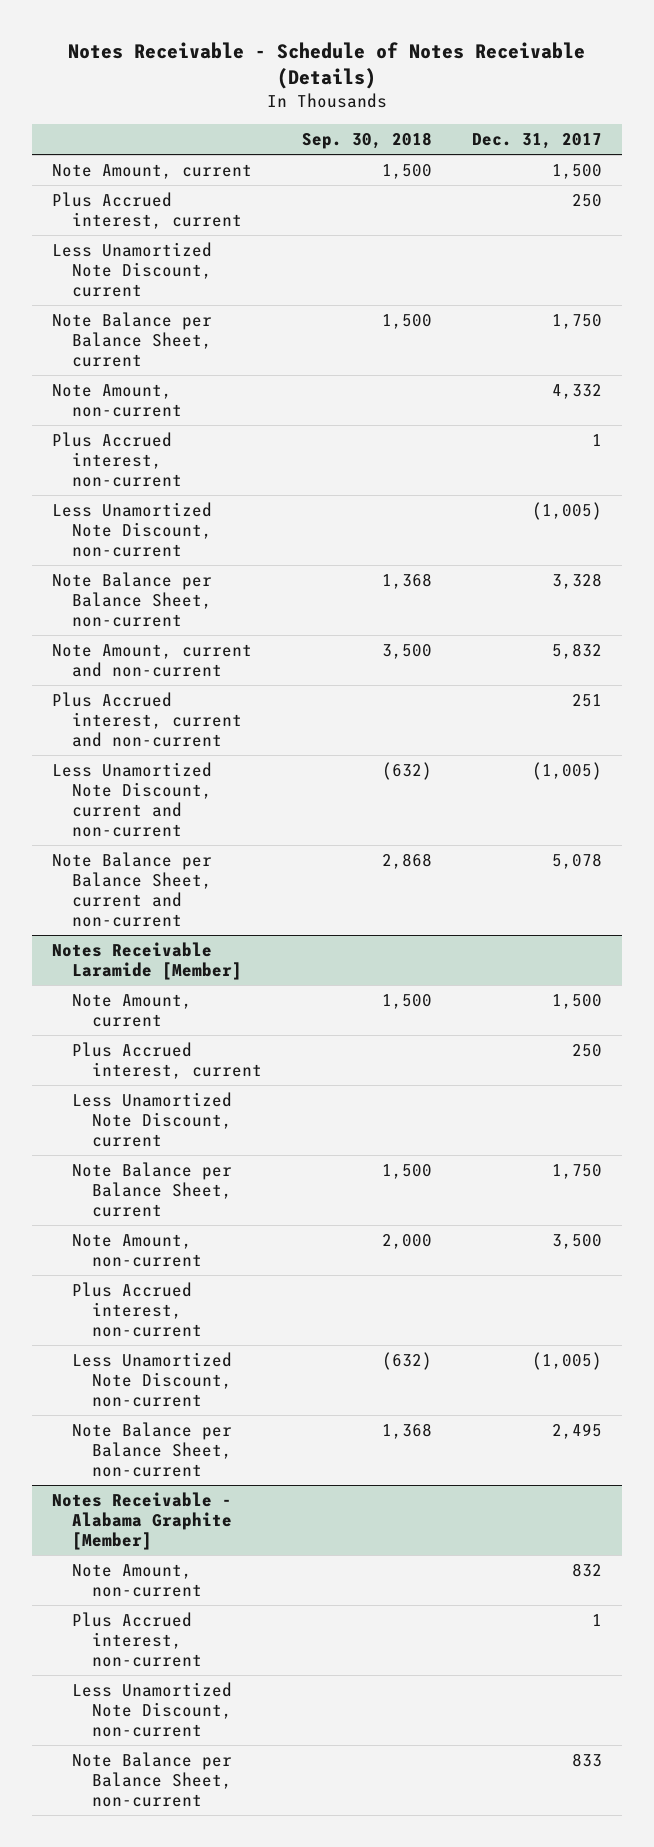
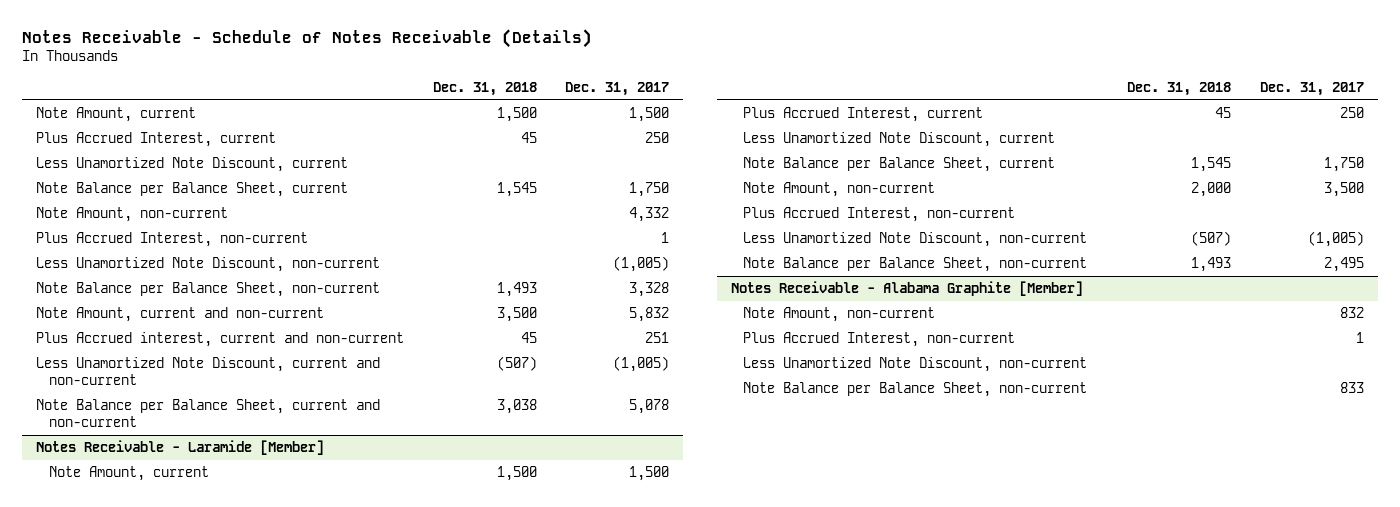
- | Sep. 30, 2018 | Dec. 31, 2017
+ | Dec. 31, 2018 | Dec. 31, 2017
- Plus Accrued interest, current | | 250
+ Plus Accrued Interest, current | 45 | 250
- Plus Accrued interest, non-current | | 1
+ Plus Accrued Interest, non-current | | 1
- Notes Receivable Laramide [Member]
+ Notes Receivable - Laramide [Member]
- Plus Accrued interest, current | | 250
+ Plus Accrued Interest, current | 45 | 250
- Plus Accrued interest, non-current
+ Plus Accrued Interest, non-current
@ Notes Receivable - Alabama Graphite [Member]
- Plus Accrued interest, non-current | | 1
+ Plus Accrued Interest, non-current | | 1

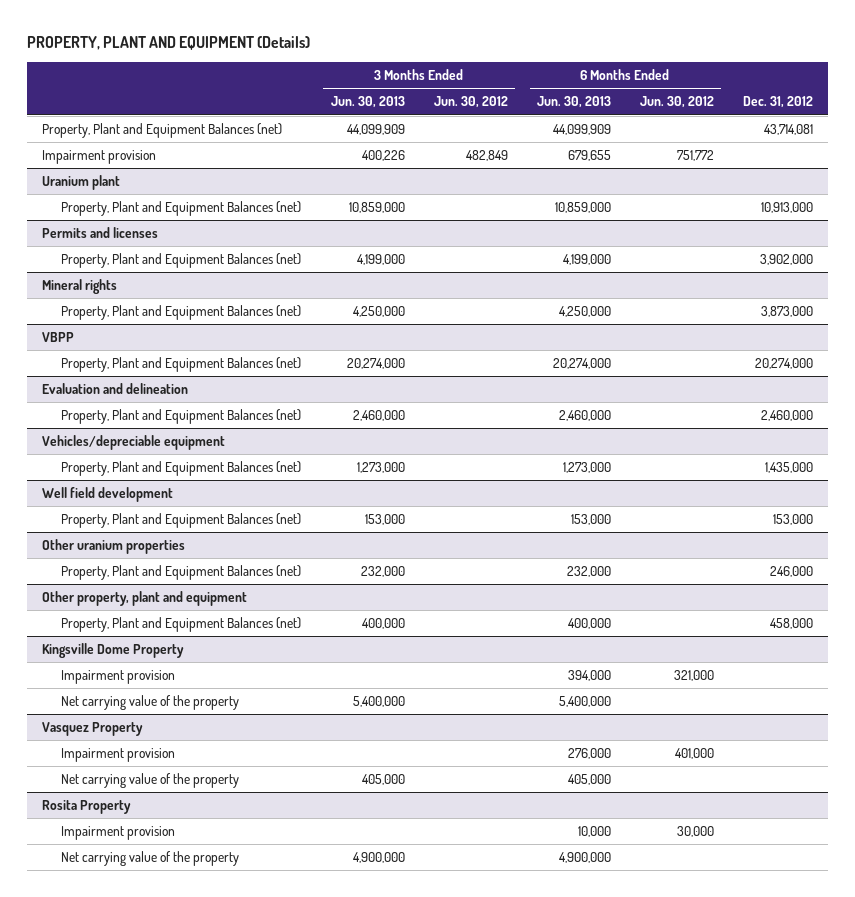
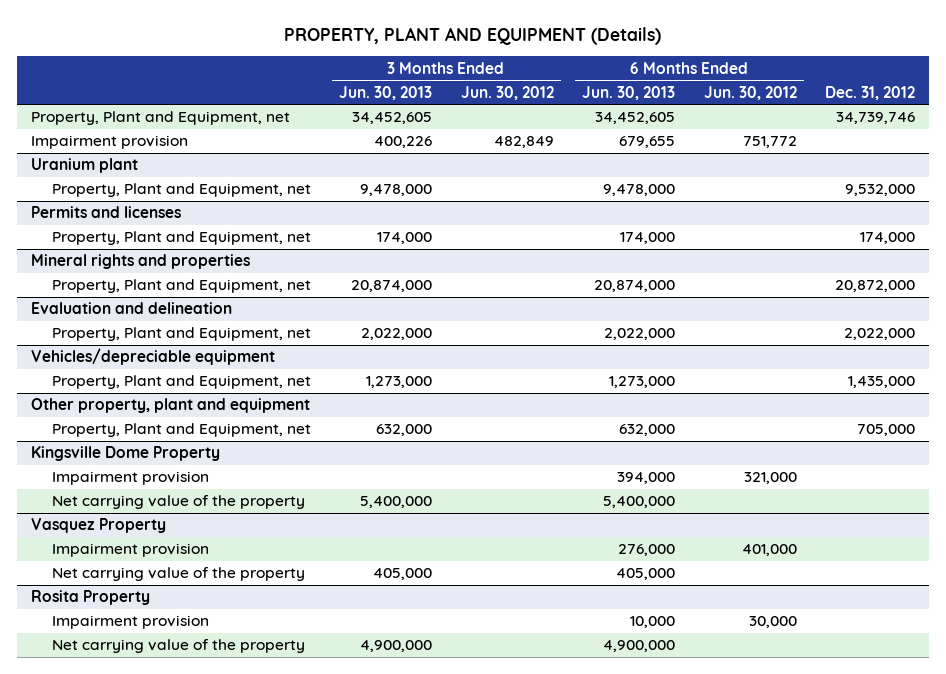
- Property, Plant and Equipment Balances (net) | 44,099,909 | | 44,099,909 | | 43,714,081
+ Property, Plant and Equipment, net | 34,452,605 | | 34,452,605 | | 34,739,746
@ Uranium plant
- Property, Plant and Equipment Balances (net) | 10,859,000 | | 10,859,000 | | 10,913,000
+ Property, Plant and Equipment, net | 9,478,000 | | 9,478,000 | | 9,532,000
@ Permits and licenses
- Property, Plant and Equipment Balances (net) | 4,199,000 | | 4,199,000 | | 3,902,000
- Mineral rights
- Property, Plant and Equipment Balances (net) | 4,250,000 | | 4,250,000 | | 3,873,000
- VBPP
- Property, Plant and Equipment Balances (net) | 20,274,000 | | 20,274,000 | | 20,274,000
@ Permits and licenses
+ Property, Plant and Equipment, net | 174,000 | | 174,000 | | 174,000
+ Mineral rights and properties
+ Property, Plant and Equipment, net | 20,874,000 | | 20,874,000 | | 20,872,000
@ Evaluation and delineation
- Property, Plant and Equipment Balances (net) | 2,460,000 | | 2,460,000 | | 2,460,000
+ Property, Plant and Equipment, net | 2,022,000 | | 2,022,000 | | 2,022,000
@ Vehicles/depreciable equipment
- Property, Plant and Equipment Balances (net) | 1,273,000 | | 1,273,000 | | 1,435,000
- Well field development
- Property, Plant and Equipment Balances (net) | 153,000 | | 153,000 | | 153,000
- Other uranium properties
- Property, Plant and Equipment Balances (net) | 232,000 | | 232,000 | | 246,000
@ Vehicles/depreciable equipment
+ Property, Plant and Equipment, net | 1,273,000 | | 1,273,000 | | 1,435,000
@ Other property, plant and equipment
- Property, Plant and Equipment Balances (net) | 400,000 | | 400,000 | | 458,000
+ Property, Plant and Equipment, net | 632,000 | | 632,000 | | 705,000

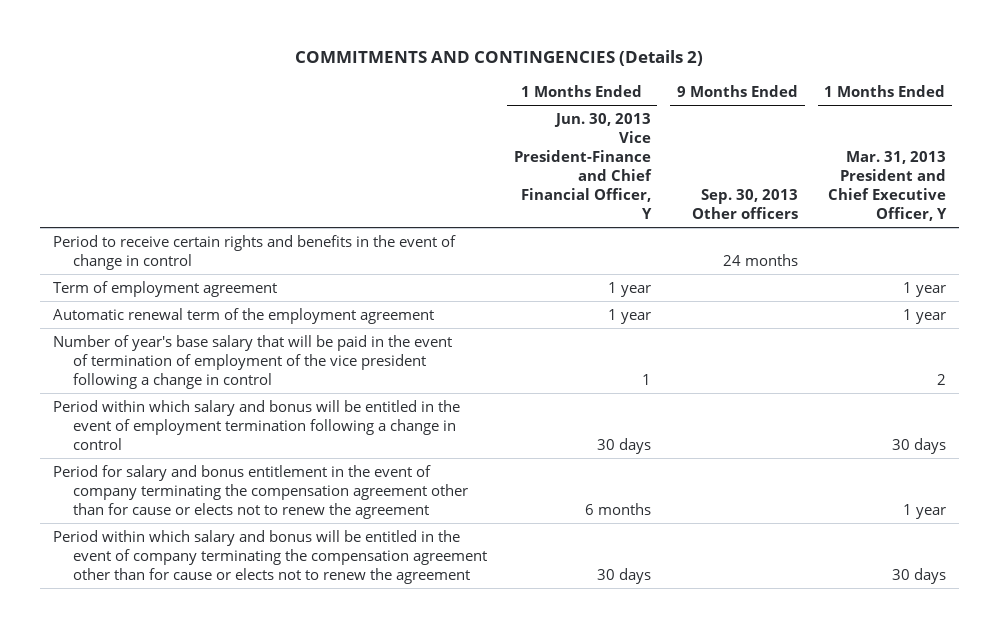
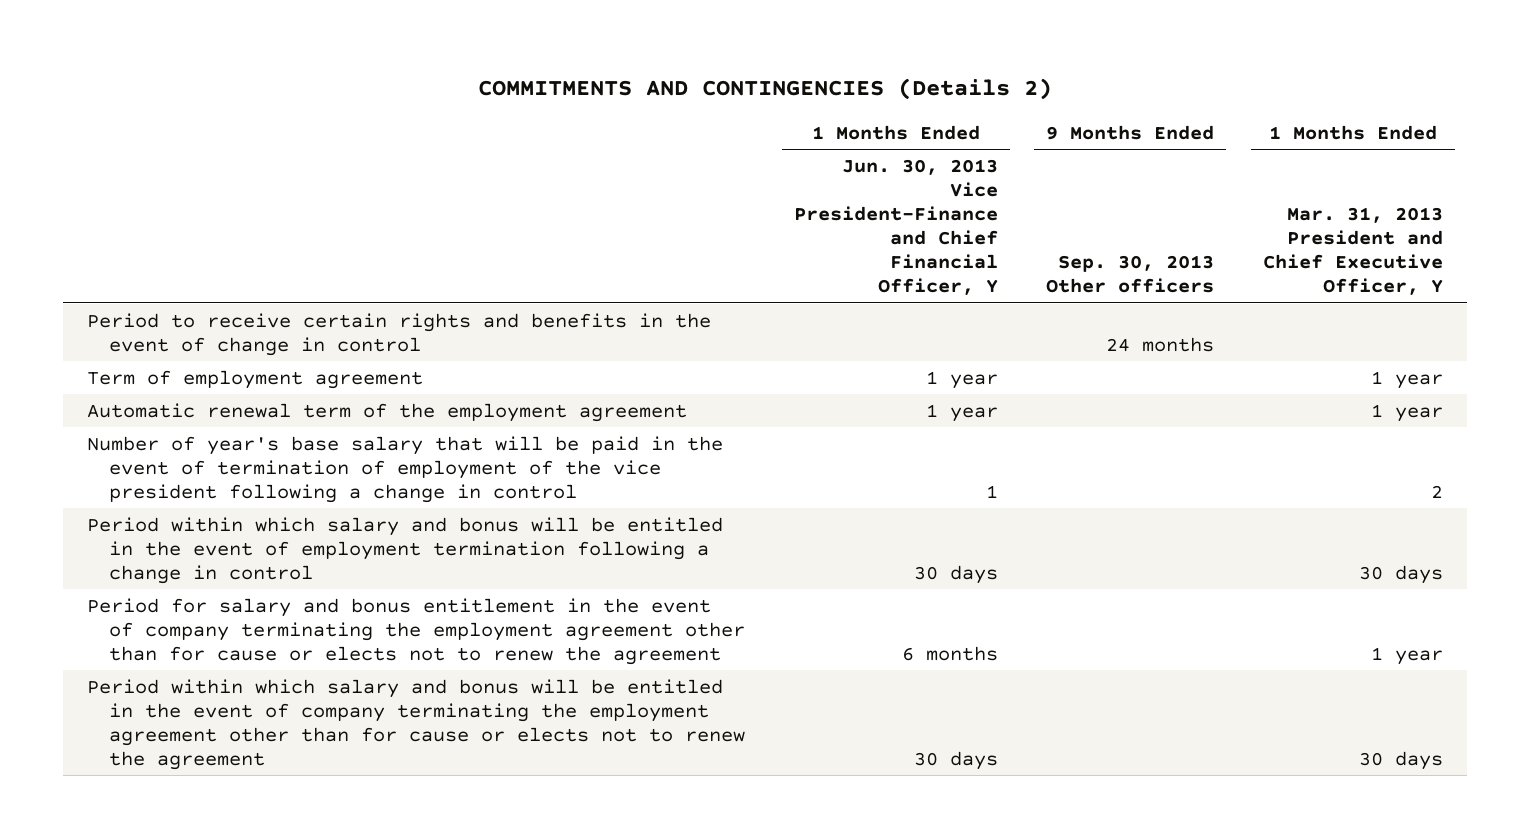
- Period for salary and bonus entitlement in the event of company terminating the compensation agreement other than for cause or elects not to renew the agreement | 6 months | | 1 year
- Period within which salary and bonus will be entitled in the event of company terminating the compensation agreement other than for cause or elects not to renew the agreement | 30 days | | 30 days
+ Period for salary and bonus entitlement in the event of company terminating the employment agreement other than for cause or elects not to renew the agreement | 6 months | | 1 year
+ Period within which salary and bonus will be entitled in the event of company terminating the employment agreement other than for cause or elects not to renew the agreement | 30 days | | 30 days

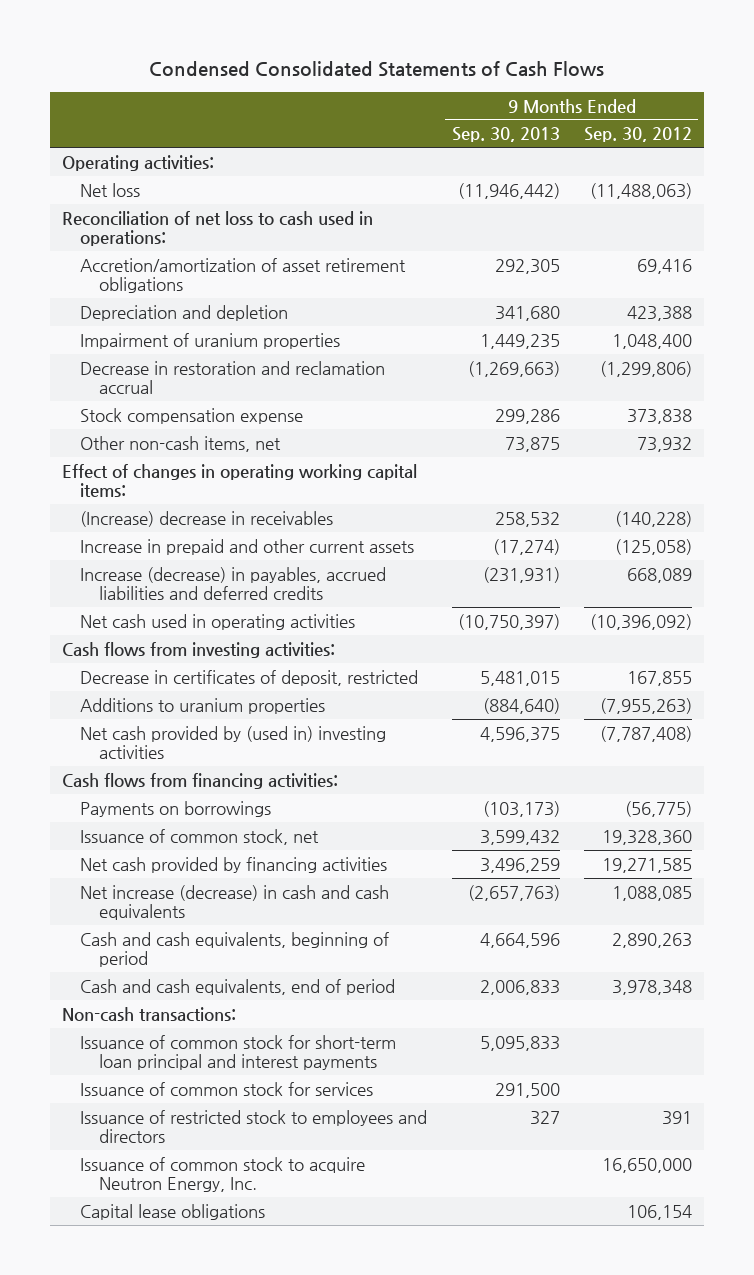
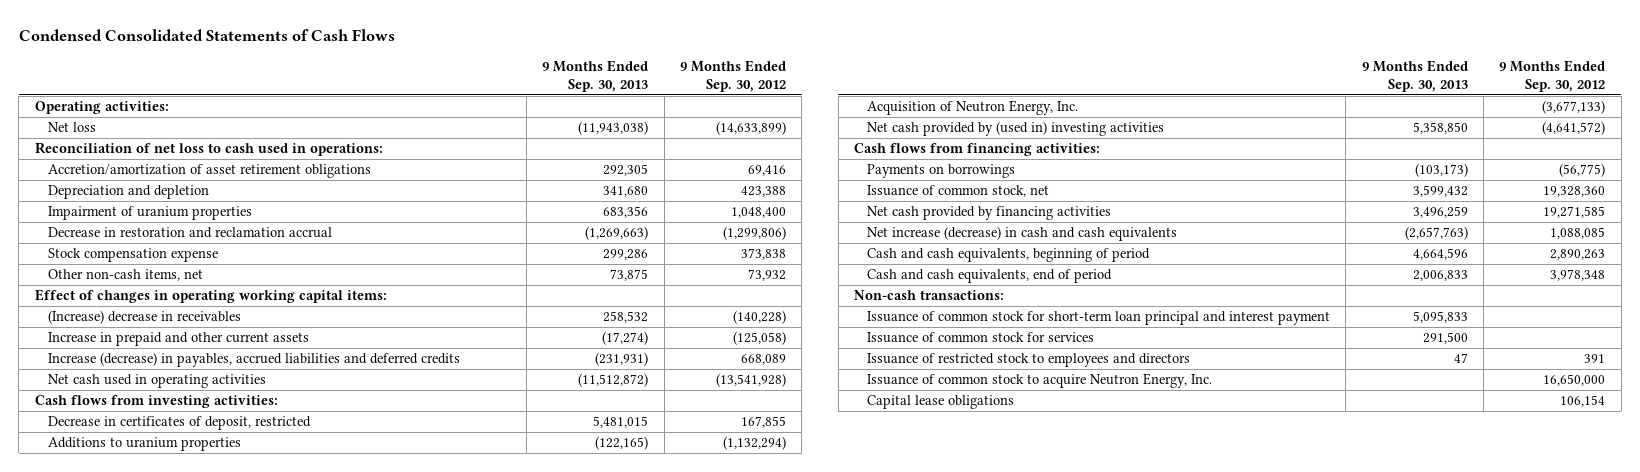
- Net loss | (11,946,442) | (11,488,063)
+ Net loss | (11,943,038) | (14,633,899)
- Impairment of uranium properties | 1,449,235 | 1,048,400
+ Impairment of uranium properties | 683,356 | 1,048,400
- Net cash used in operating activities | (10,750,397) | (10,396,092)
+ Net cash used in operating activities | (11,512,872) | (13,541,928)
- Additions to uranium properties | (884,640) | (7,955,263)
- Net cash provided by (used in) investing activities | 4,596,375 | (7,787,408)
+ Additions to uranium properties | (122,165) | (1,132,294)
+ Acquisition of Neutron Energy, Inc. | | (3,677,133)
+ Net cash provided by (used in) investing activities | 5,358,850 | (4,641,572)
- Issuance of common stock for short-term loan principal and interest payments | 5,095,833 |
+ Issuance of common stock for short-term loan principal and interest payment | 5,095,833 |
- Issuance of restricted stock to employees and directors | 327 | 391
+ Issuance of restricted stock to employees and directors | 47 | 391

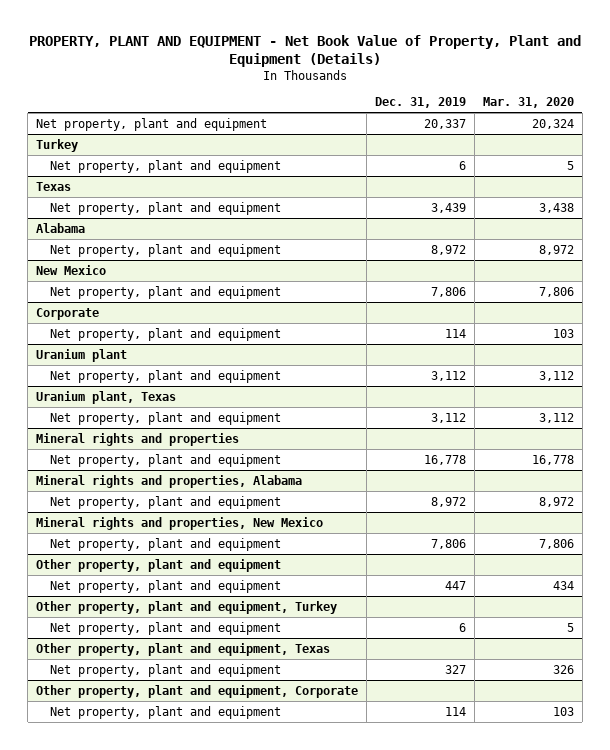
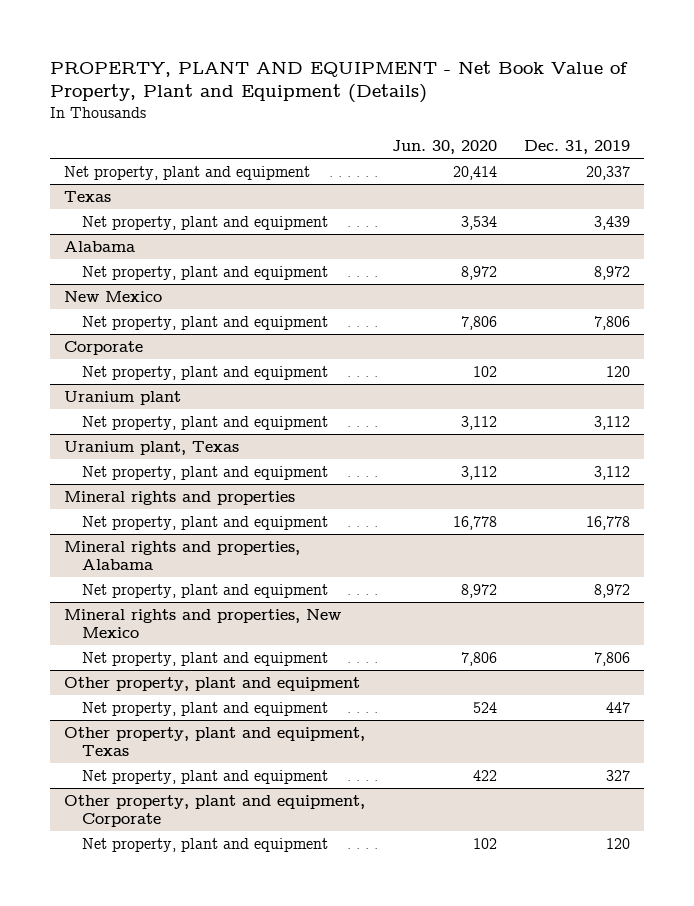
- | Dec. 31, 2019 | Mar. 31, 2020
+ | Jun. 30, 2020 | Dec. 31, 2019
- Turkey
- Net property, plant and equipment | 6 | 5
@ Corporate
- Net property, plant and equipment | 114 | 103
+ Net property, plant and equipment | 102 | 120
- Other property, plant and equipment, Turkey
- Net property, plant and equipment | 6 | 5
@ Other property, plant and equipment, Corporate
- Net property, plant and equipment | 114 | 103
+ Net property, plant and equipment | 102 | 120

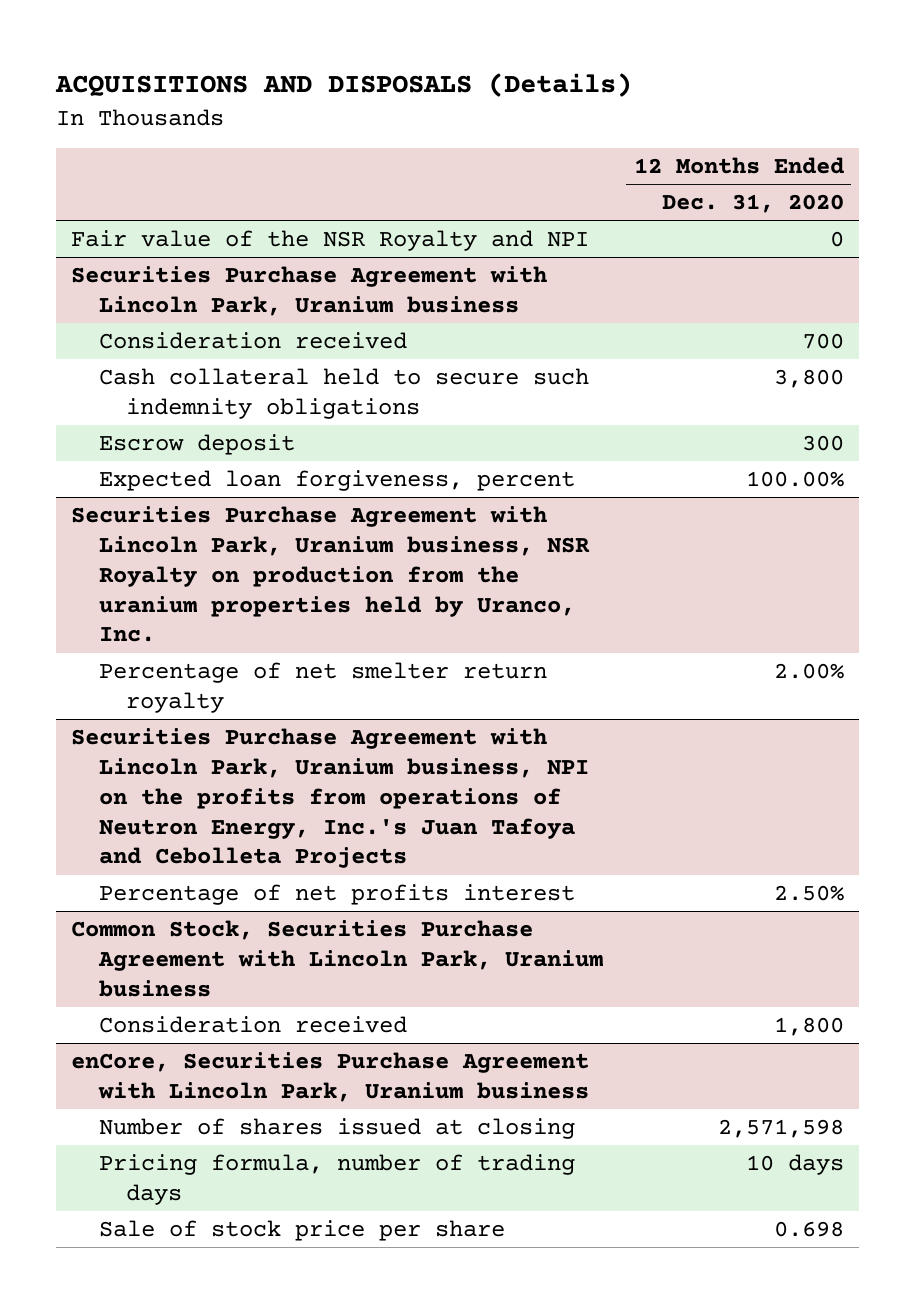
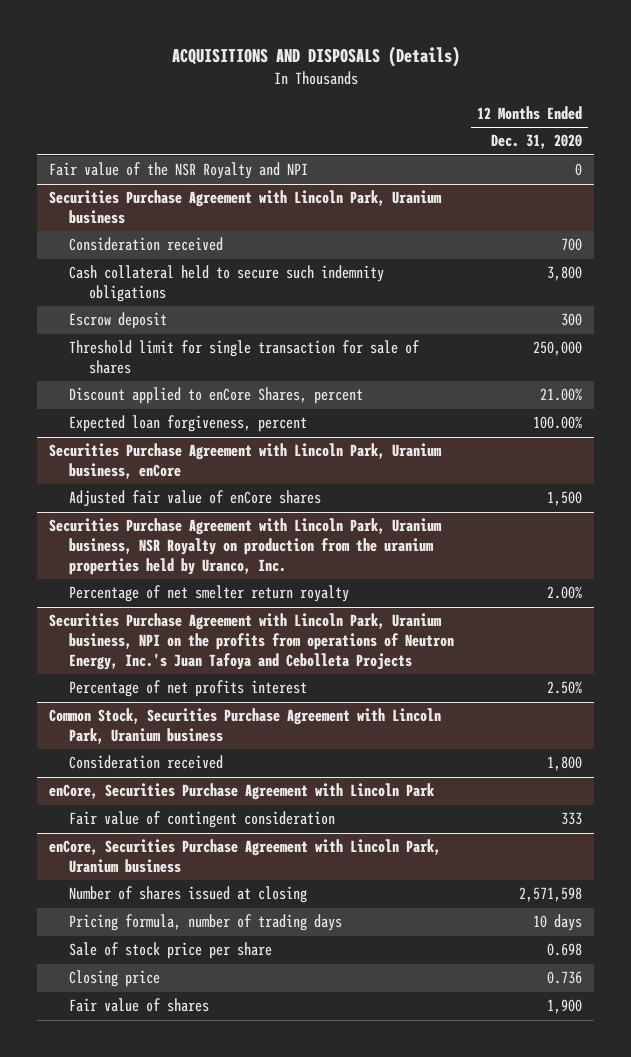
@ Securities Purchase Agreement with Lincoln Park, Uranium business
+ Threshold limit for single transaction for sale of shares | 250,000
+ Discount applied to enCore Shares, percent | 21.00%
+ Securities Purchase Agreement with Lincoln Park, Uranium business, enCore
+ Adjusted fair value of enCore shares | 1,500
+ enCore, Securities Purchase Agreement with Lincoln Park
+ Fair value of contingent consideration | 333
@ enCore, Securities Purchase Agreement with Lincoln Park, Uranium business
+ Closing price | 0.736
+ Fair value of shares | 1,900

